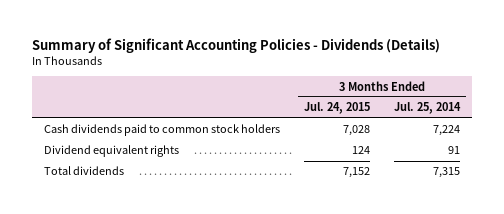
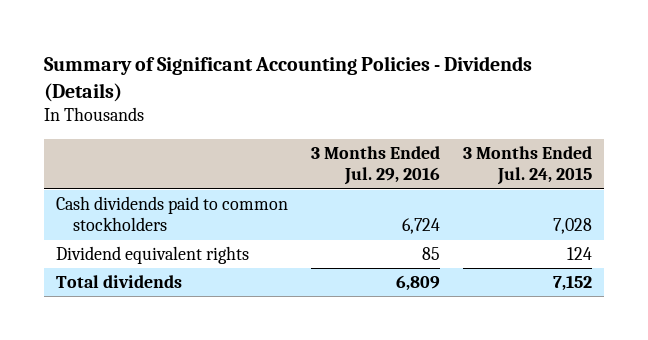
- | 3 Months Ended Jul. 24, 2015 | 3 Months Ended Jul. 25, 2014
+ | 3 Months Ended Jul. 29, 2016 | 3 Months Ended Jul. 24, 2015
- Cash dividends paid to common stock holders | 7,028 | 7,224
+ Cash dividends paid to common stockholders | 6,724 | 7,028

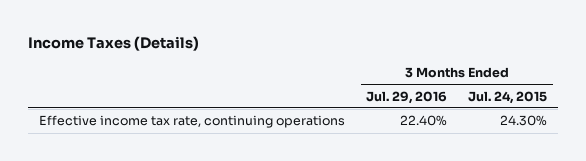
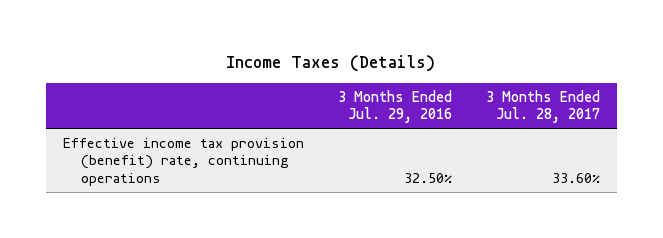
- | 3 Months Ended Jul. 29, 2016 | 3 Months Ended Jul. 24, 2015
+ | 3 Months Ended Jul. 29, 2016 | 3 Months Ended Jul. 28, 2017
- Effective income tax rate, continuing operations | 22.40% | 24.30%
+ Effective income tax provision (benefit) rate, continuing operations | 32.50% | 33.60%

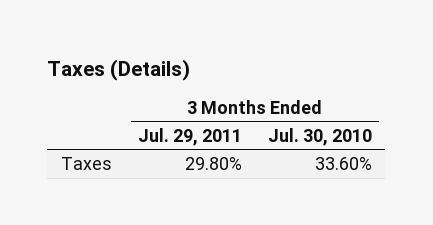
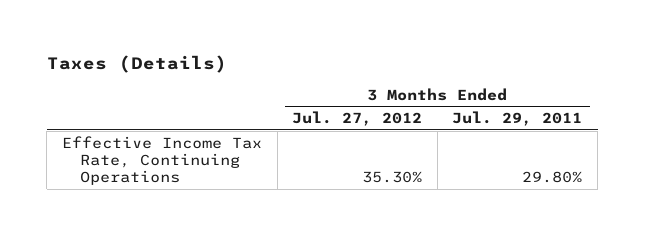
- | 3 Months Ended Jul. 29, 2011 | 3 Months Ended Jul. 30, 2010
+ | 3 Months Ended Jul. 27, 2012 | 3 Months Ended Jul. 29, 2011
- Taxes | 29.80% | 33.60%
+ Effective Income Tax Rate, Continuing Operations | 35.30% | 29.80%

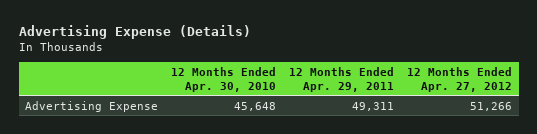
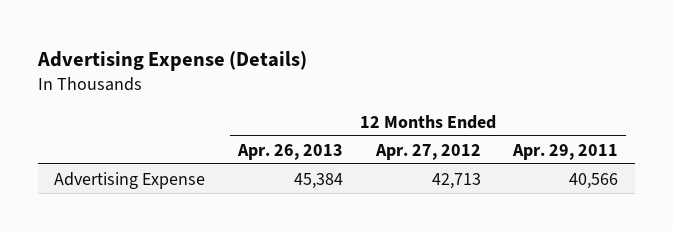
- | 12 Months Ended Apr. 30, 2010 | 12 Months Ended Apr. 29, 2011 | 12 Months Ended Apr. 27, 2012
+ | 12 Months Ended Apr. 26, 2013 | 12 Months Ended Apr. 27, 2012 | 12 Months Ended Apr. 29, 2011
- Advertising Expense | 45,648 | 49,311 | 51,266
+ Advertising Expense | 45,384 | 42,713 | 40,566

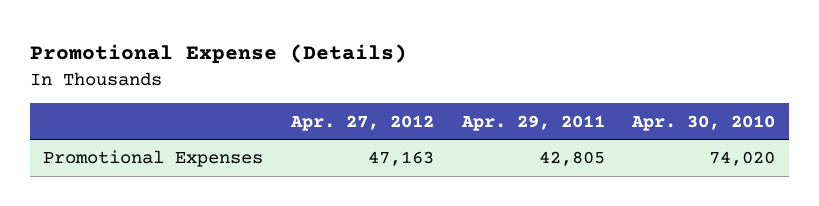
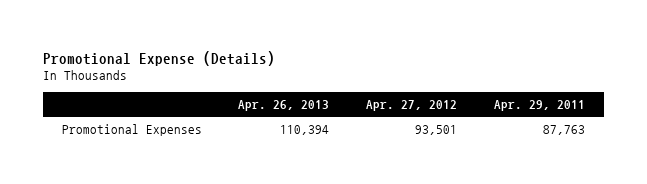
- | Apr. 27, 2012 | Apr. 29, 2011 | Apr. 30, 2010
+ | Apr. 26, 2013 | Apr. 27, 2012 | Apr. 29, 2011
- Promotional Expenses | 47,163 | 42,805 | 74,020
+ Promotional Expenses | 110,394 | 93,501 | 87,763

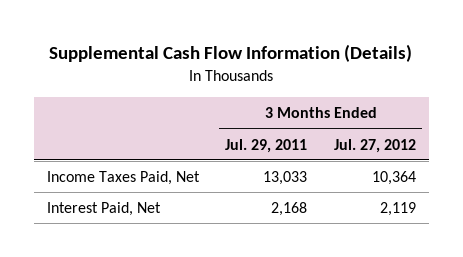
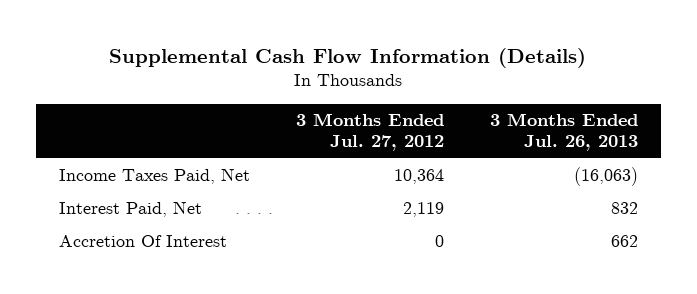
- | 3 Months Ended Jul. 29, 2011 | 3 Months Ended Jul. 27, 2012
+ | 3 Months Ended Jul. 27, 2012 | 3 Months Ended Jul. 26, 2013
+ Accretion Of Interest | 0 | 662

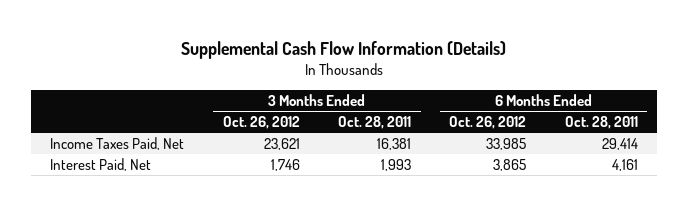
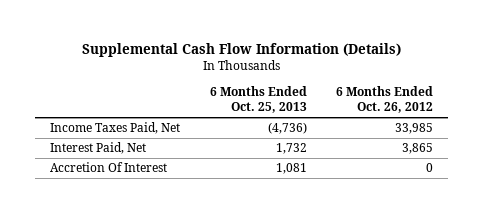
- | 3 Months Ended Oct. 26, 2012 | 3 Months Ended Oct. 28, 2011 | 6 Months Ended Oct. 26, 2012 | 6 Months Ended Oct. 28, 2011
+ | 6 Months Ended Oct. 25, 2013 | 6 Months Ended Oct. 26, 2012
+ Accretion Of Interest | 1,081 | 0

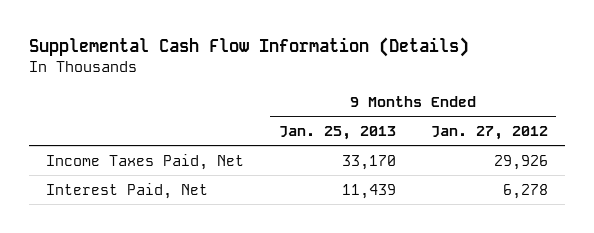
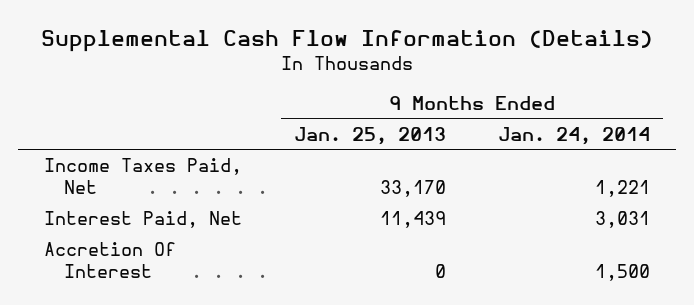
- | 9 Months Ended Jan. 25, 2013 | 9 Months Ended Jan. 27, 2012
+ | 9 Months Ended Jan. 25, 2013 | 9 Months Ended Jan. 24, 2014
+ Accretion Of Interest | 0 | 1,500

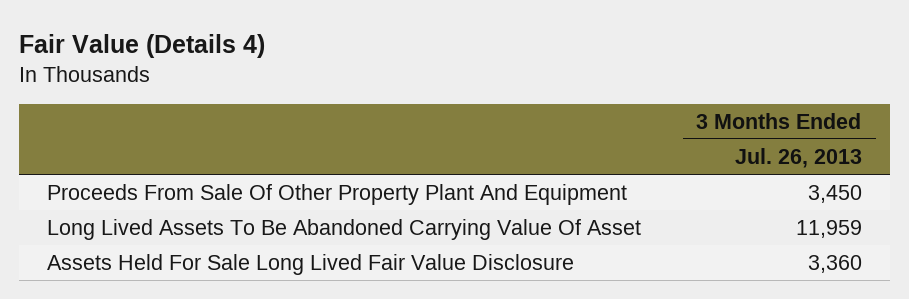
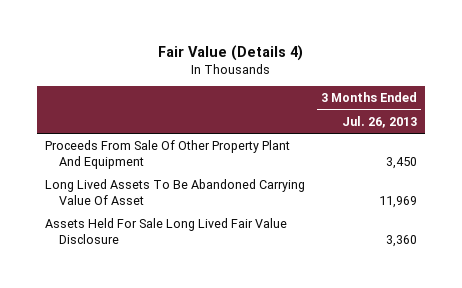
- Long Lived Assets To Be Abandoned Carrying Value Of Asset | 11,959
+ Long Lived Assets To Be Abandoned Carrying Value Of Asset | 11,969

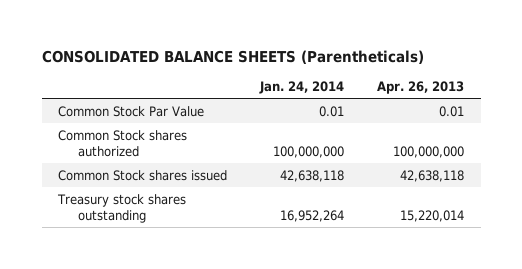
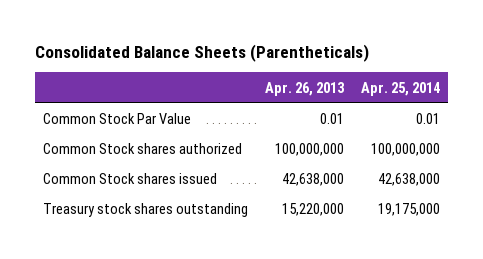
- CONSOLIDATED BALANCE SHEETS (Parentheticals)
+ Consolidated Balance Sheets (Parentheticals)
- | Jan. 24, 2014 | Apr. 26, 2013
+ | Apr. 26, 2013 | Apr. 25, 2014
- Common Stock shares issued | 42,638,118 | 42,638,118
- Treasury stock shares outstanding | 16,952,264 | 15,220,014
+ Common Stock shares issued | 42,638,000 | 42,638,000
+ Treasury stock shares outstanding | 15,220,000 | 19,175,000

